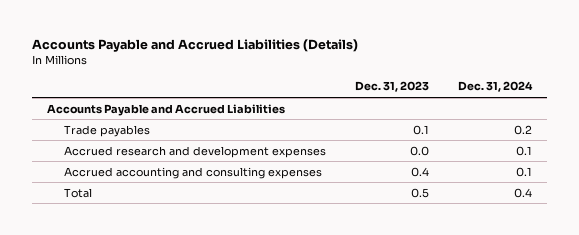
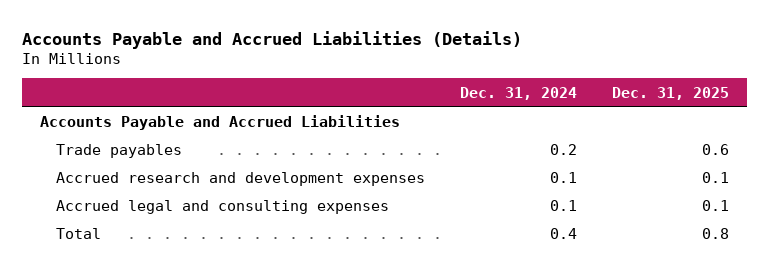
- | Dec. 31, 2023 | Dec. 31, 2024
+ | Dec. 31, 2024 | Dec. 31, 2025
- Accrued accounting and consulting expenses | 0.4 | 0.1
+ Accrued legal and consulting expenses | 0.1 | 0.1

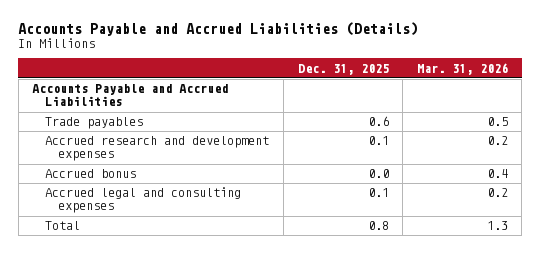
- | Dec. 31, 2024 | Dec. 31, 2025
+ | Dec. 31, 2025 | Mar. 31, 2026
+ Accrued bonus | 0.0 | 0.4

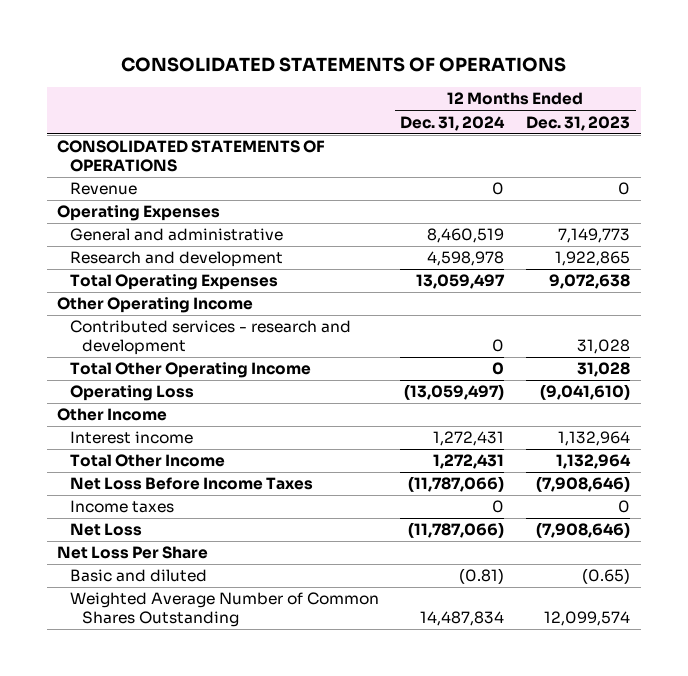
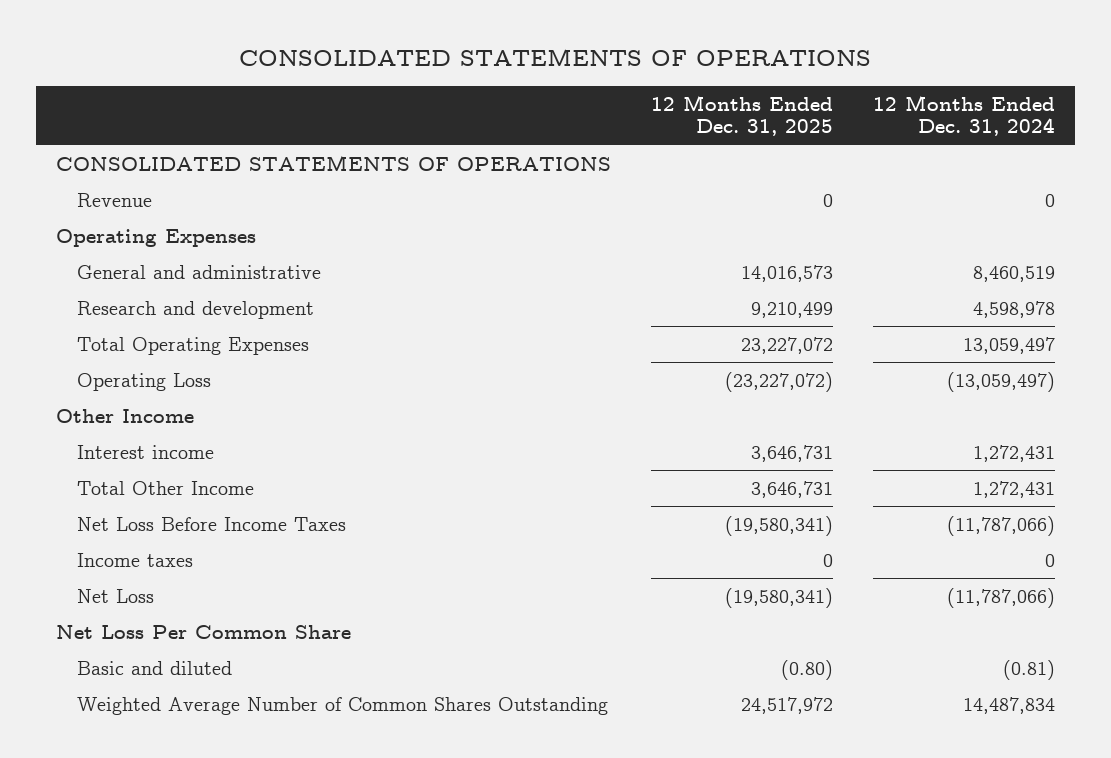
- | 12 Months Ended Dec. 31, 2024 | 12 Months Ended Dec. 31, 2023
+ | 12 Months Ended Dec. 31, 2025 | 12 Months Ended Dec. 31, 2024
- Other Operating Income
- Contributed services - research and development | 0 | 31,028
- Total Other Operating Income | 0 | 31,028
- Net Loss Per Share
+ Net Loss Per Common Share

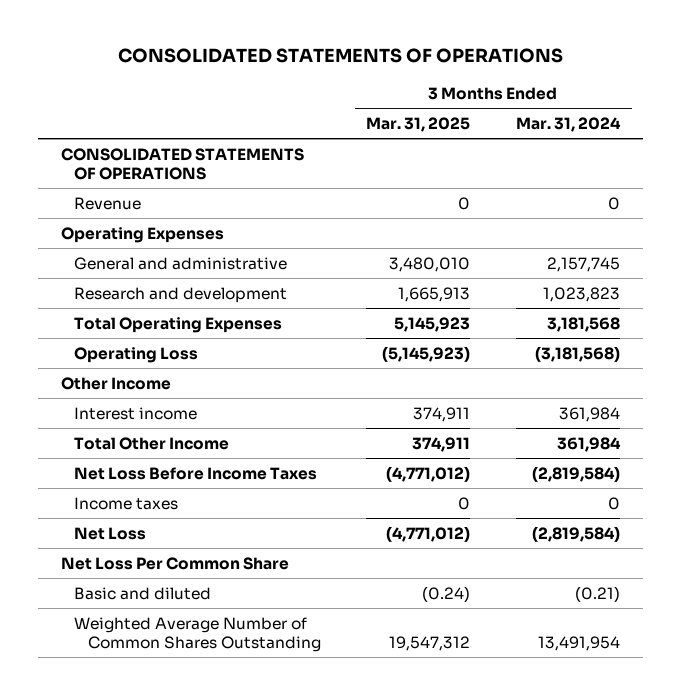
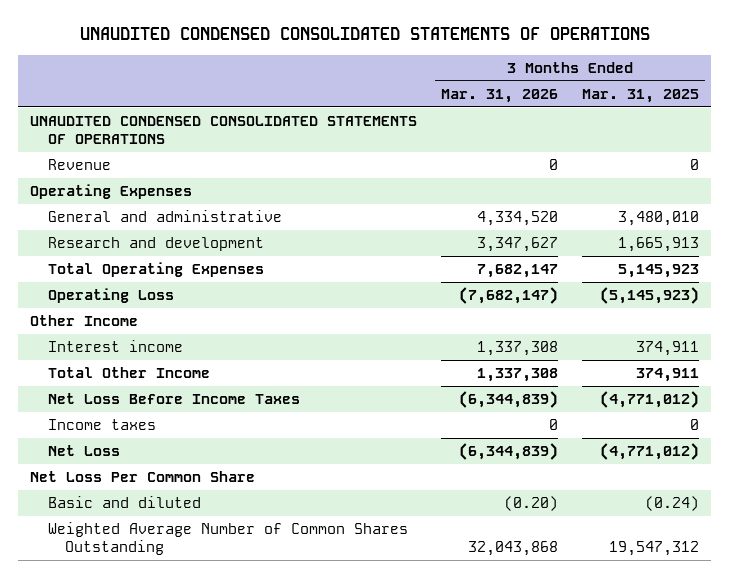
- CONSOLIDATED STATEMENTS OF OPERATIONS
+ UNAUDITED CONDENSED CONSOLIDATED STATEMENTS OF OPERATIONS
- | 3 Months Ended Mar. 31, 2025 | 3 Months Ended Mar. 31, 2024
+ | 3 Months Ended Mar. 31, 2026 | 3 Months Ended Mar. 31, 2025
- CONSOLIDATED STATEMENTS OF OPERATIONS
+ UNAUDITED CONDENSED CONSOLIDATED STATEMENTS OF OPERATIONS

